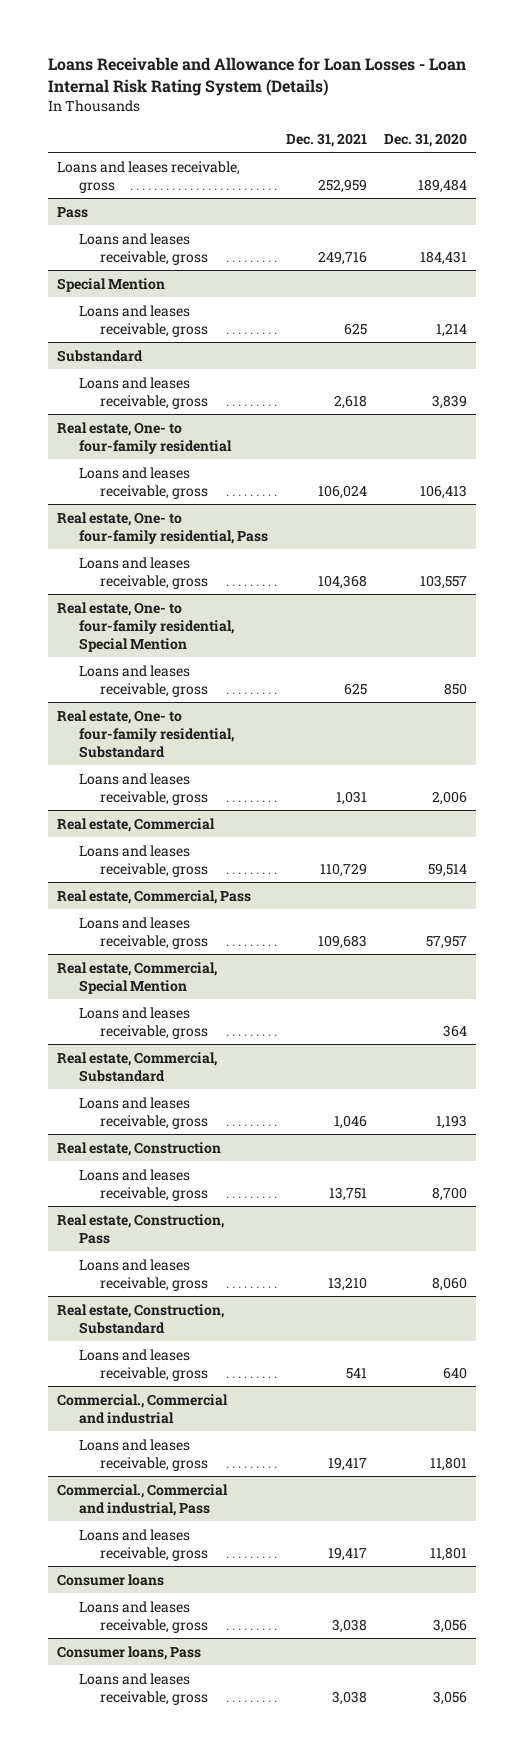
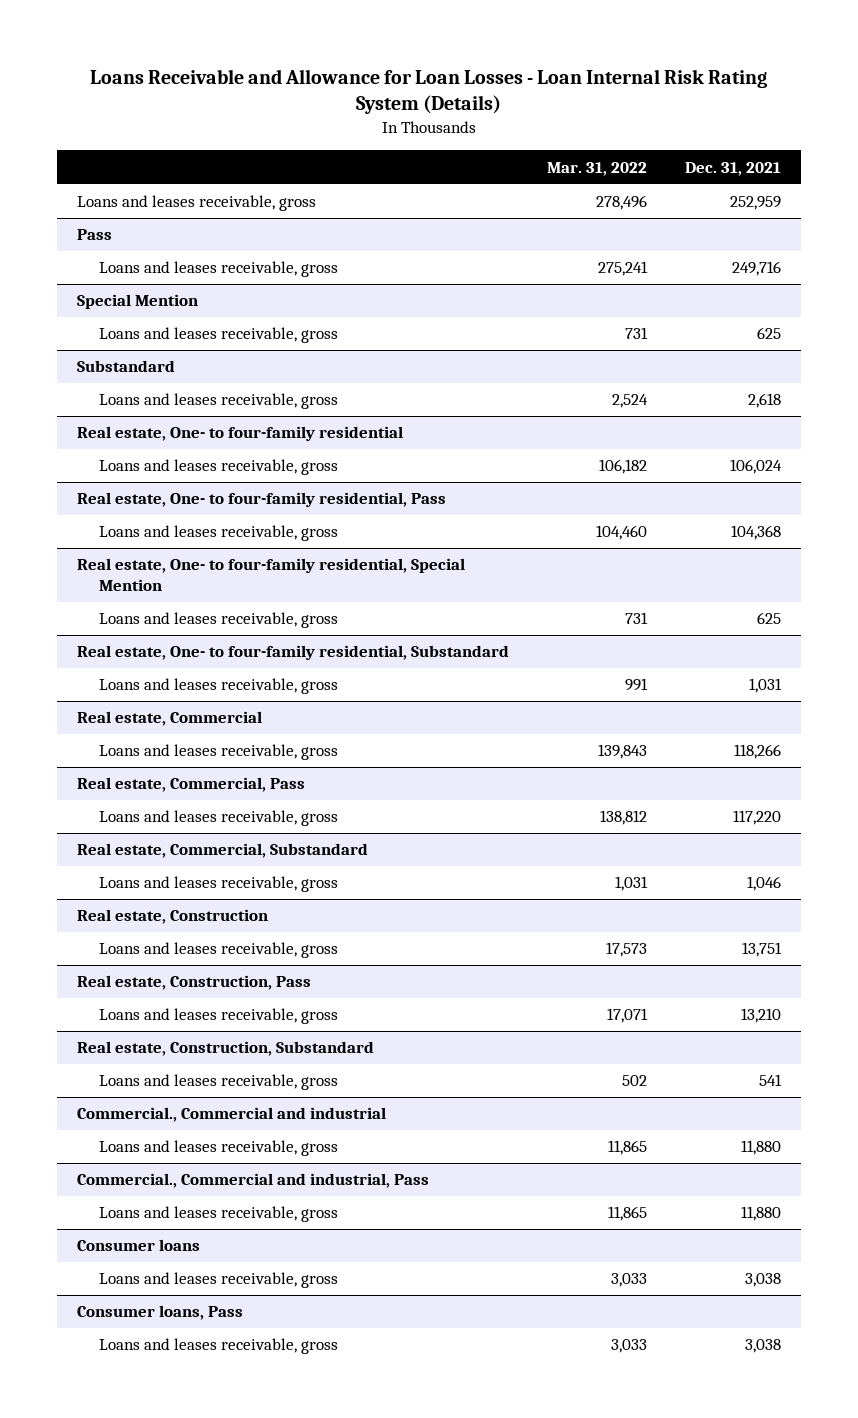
- | Dec. 31, 2021 | Dec. 31, 2020
+ | Mar. 31, 2022 | Dec. 31, 2021
@ Real estate, Commercial
- Loans and leases receivable, gross | 110,729 | 59,514
+ Loans and leases receivable, gross | 139,843 | 118,266
@ Real estate, Commercial, Pass
- Loans and leases receivable, gross | 109,683 | 57,957
- Real estate, Commercial, Special Mention
- Loans and leases receivable, gross | | 364
@ Real estate, Commercial, Pass
+ Loans and leases receivable, gross | 138,812 | 117,220
@ Commercial., Commercial and industrial
- Loans and leases receivable, gross | 19,417 | 11,801
+ Loans and leases receivable, gross | 11,865 | 11,880
@ Commercial., Commercial and industrial, Pass
- Loans and leases receivable, gross | 19,417 | 11,801
+ Loans and leases receivable, gross | 11,865 | 11,880

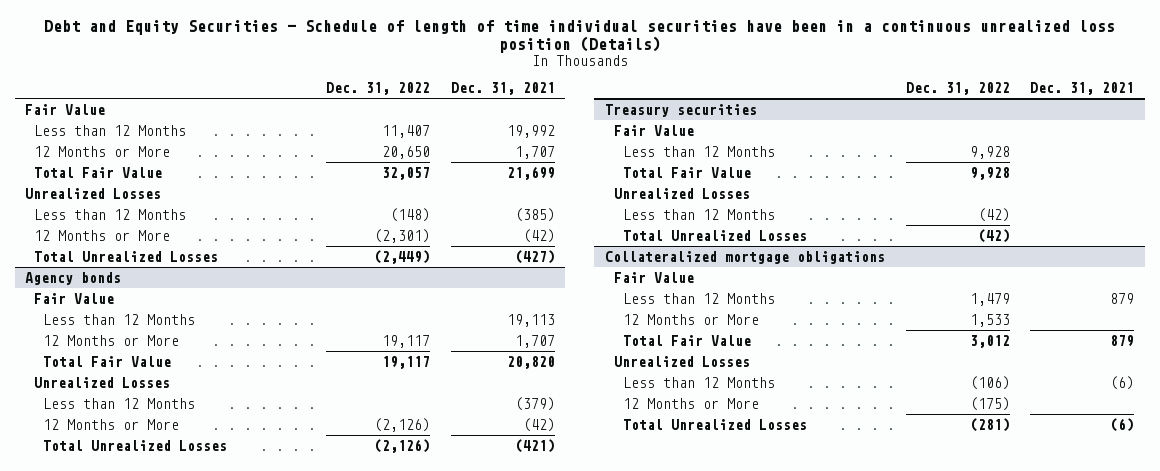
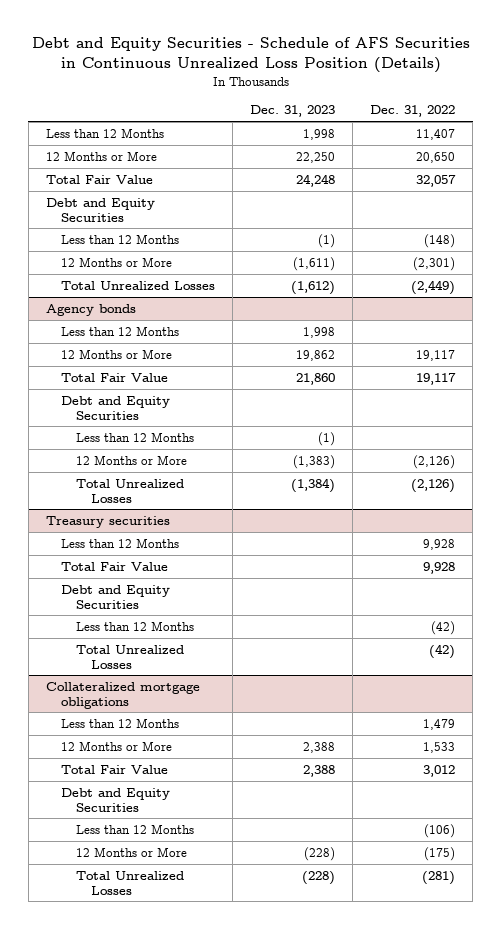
- Debt and Equity Securities - Schedule of length of time individual securities have been in a continuous unrealized loss position (Details)
+ Debt and Equity Securities - Schedule of AFS Securities in Continuous Unrealized Loss Position (Details)
- | Dec. 31, 2022 | Dec. 31, 2021
+ | Dec. 31, 2023 | Dec. 31, 2022
- Fair Value
- Unrealized Losses
+ Debt and Equity Securities
@ Agency bonds
- Fair Value
- Unrealized Losses
+ Debt and Equity Securities
@ Treasury securities
- Fair Value
- Unrealized Losses
+ Debt and Equity Securities
@ Collateralized mortgage obligations
- Fair Value
- Unrealized Losses
+ Debt and Equity Securities

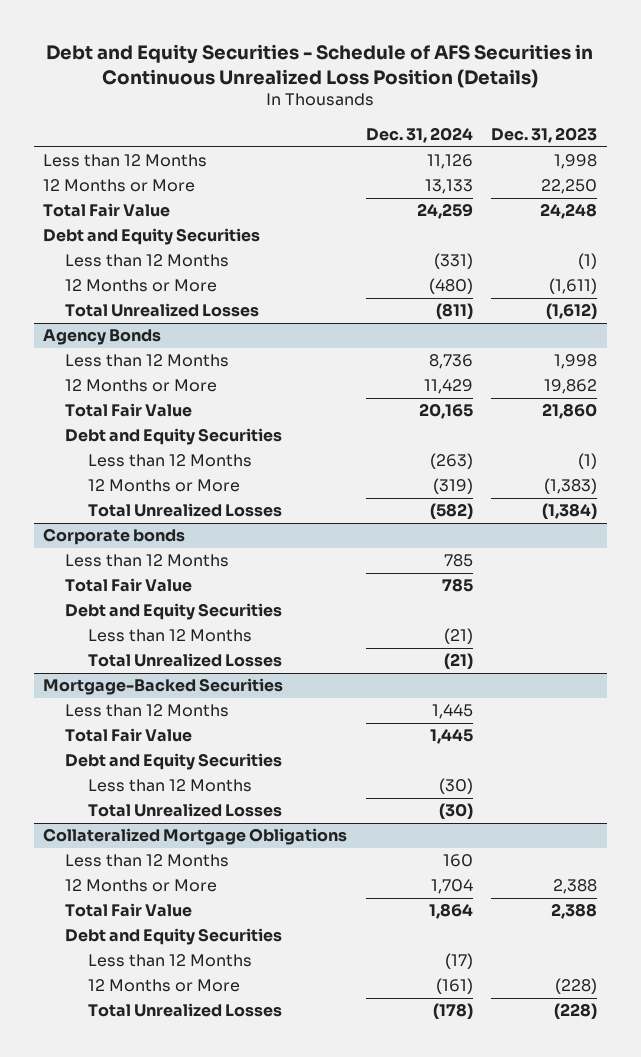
- | Dec. 31, 2023 | Dec. 31, 2022
+ | Dec. 31, 2024 | Dec. 31, 2023
- Agency bonds
+ Agency Bonds
- Treasury securities
+ Corporate bonds
- Collateralized mortgage obligations
+ Mortgage-Backed Securities
+ Total Fair Value | 1,445 |
+ Debt and Equity Securities
+ Less than 12 Months | (30) |
+ Total Unrealized Losses | (30) |
+ Collateralized Mortgage Obligations
+ Less than 12 Months | 160 |

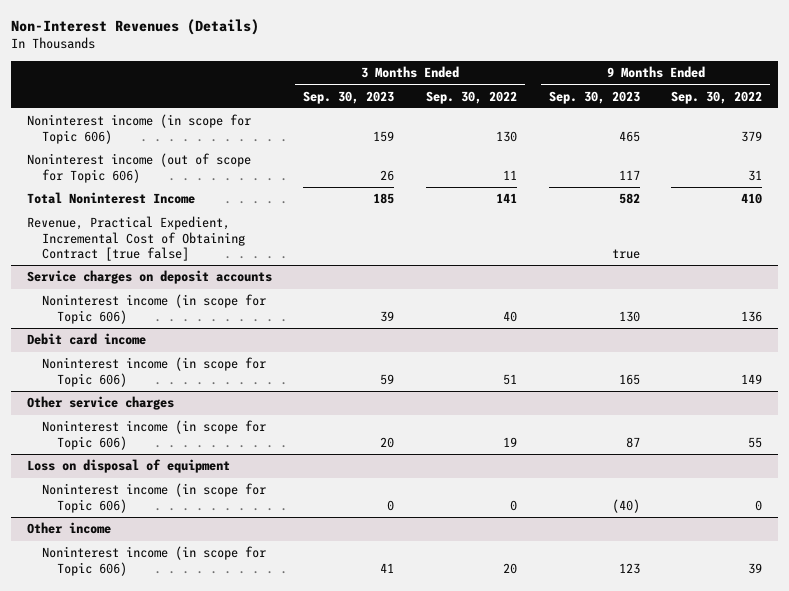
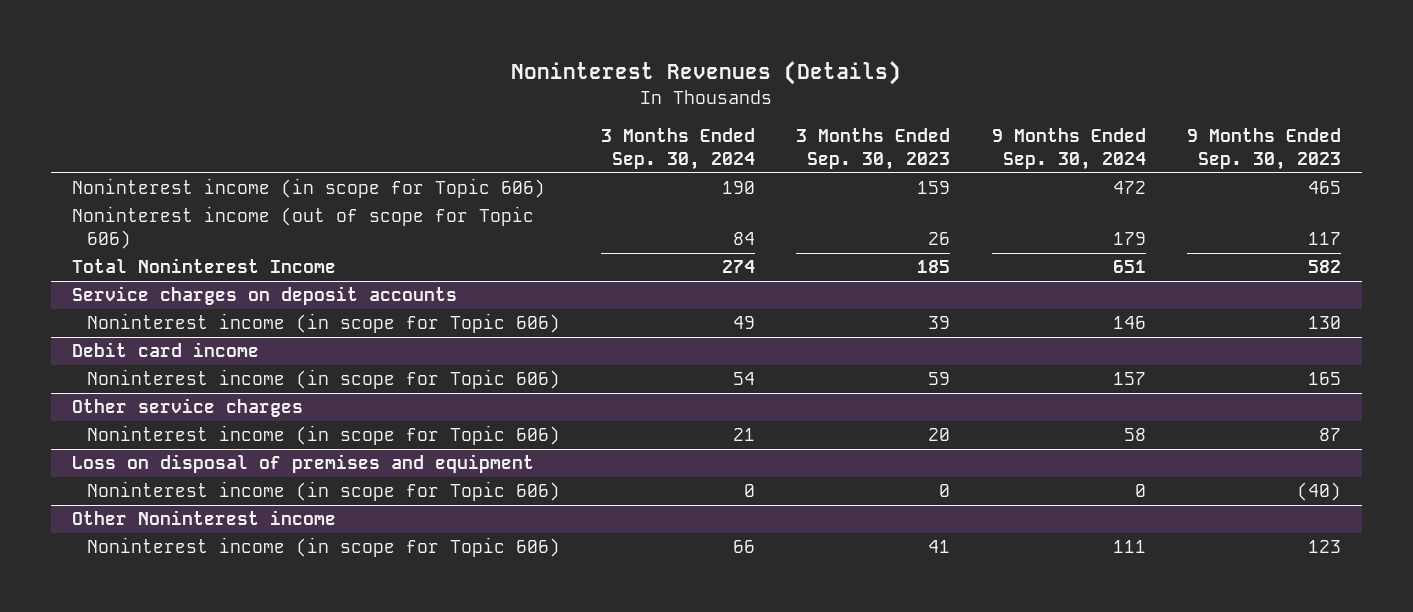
- Non-Interest Revenues (Details)
+ Noninterest Revenues (Details)
- | 3 Months Ended Sep. 30, 2023 | 3 Months Ended Sep. 30, 2022 | 9 Months Ended Sep. 30, 2023 | 9 Months Ended Sep. 30, 2022
+ | 3 Months Ended Sep. 30, 2024 | 3 Months Ended Sep. 30, 2023 | 9 Months Ended Sep. 30, 2024 | 9 Months Ended Sep. 30, 2023
- Revenue, Practical Expedient, Incremental Cost of Obtaining Contract [true false] | | | true |
- Loss on disposal of equipment
+ Loss on disposal of premises and equipment
- Other income
+ Other Noninterest income

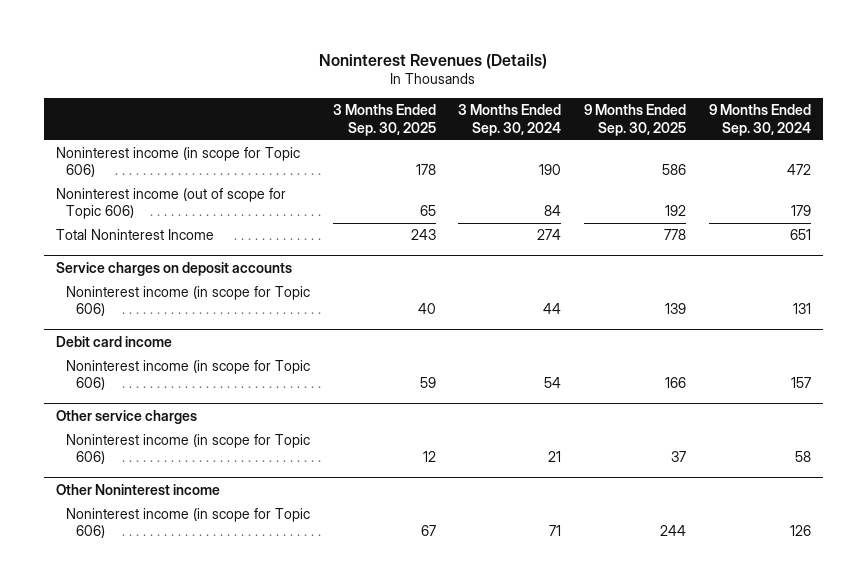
- | 3 Months Ended Sep. 30, 2024 | 3 Months Ended Sep. 30, 2023 | 9 Months Ended Sep. 30, 2024 | 9 Months Ended Sep. 30, 2023
+ | 3 Months Ended Sep. 30, 2025 | 3 Months Ended Sep. 30, 2024 | 9 Months Ended Sep. 30, 2025 | 9 Months Ended Sep. 30, 2024
@ Service charges on deposit accounts
- Noninterest income (in scope for Topic 606) | 49 | 39 | 146 | 130
+ Noninterest income (in scope for Topic 606) | 40 | 44 | 139 | 131
- Loss on disposal of premises and equipment
- Noninterest income (in scope for Topic 606) | 0 | 0 | 0 | (40)
@ Other Noninterest income
- Noninterest income (in scope for Topic 606) | 66 | 41 | 111 | 123
+ Noninterest income (in scope for Topic 606) | 67 | 71 | 244 | 126

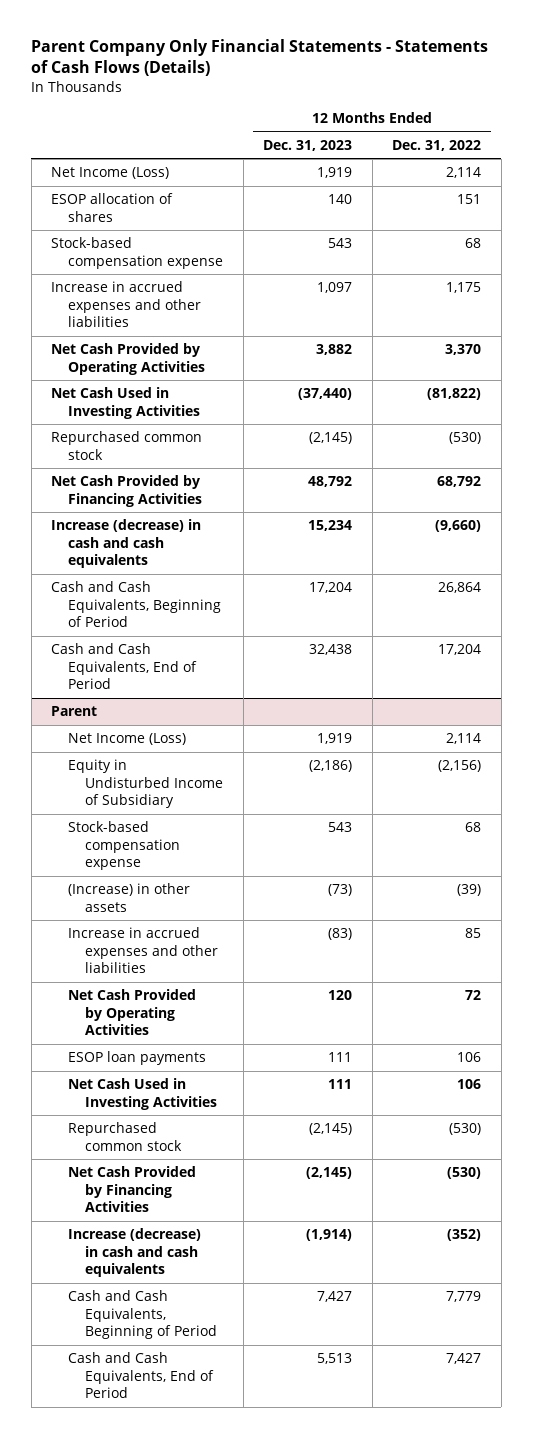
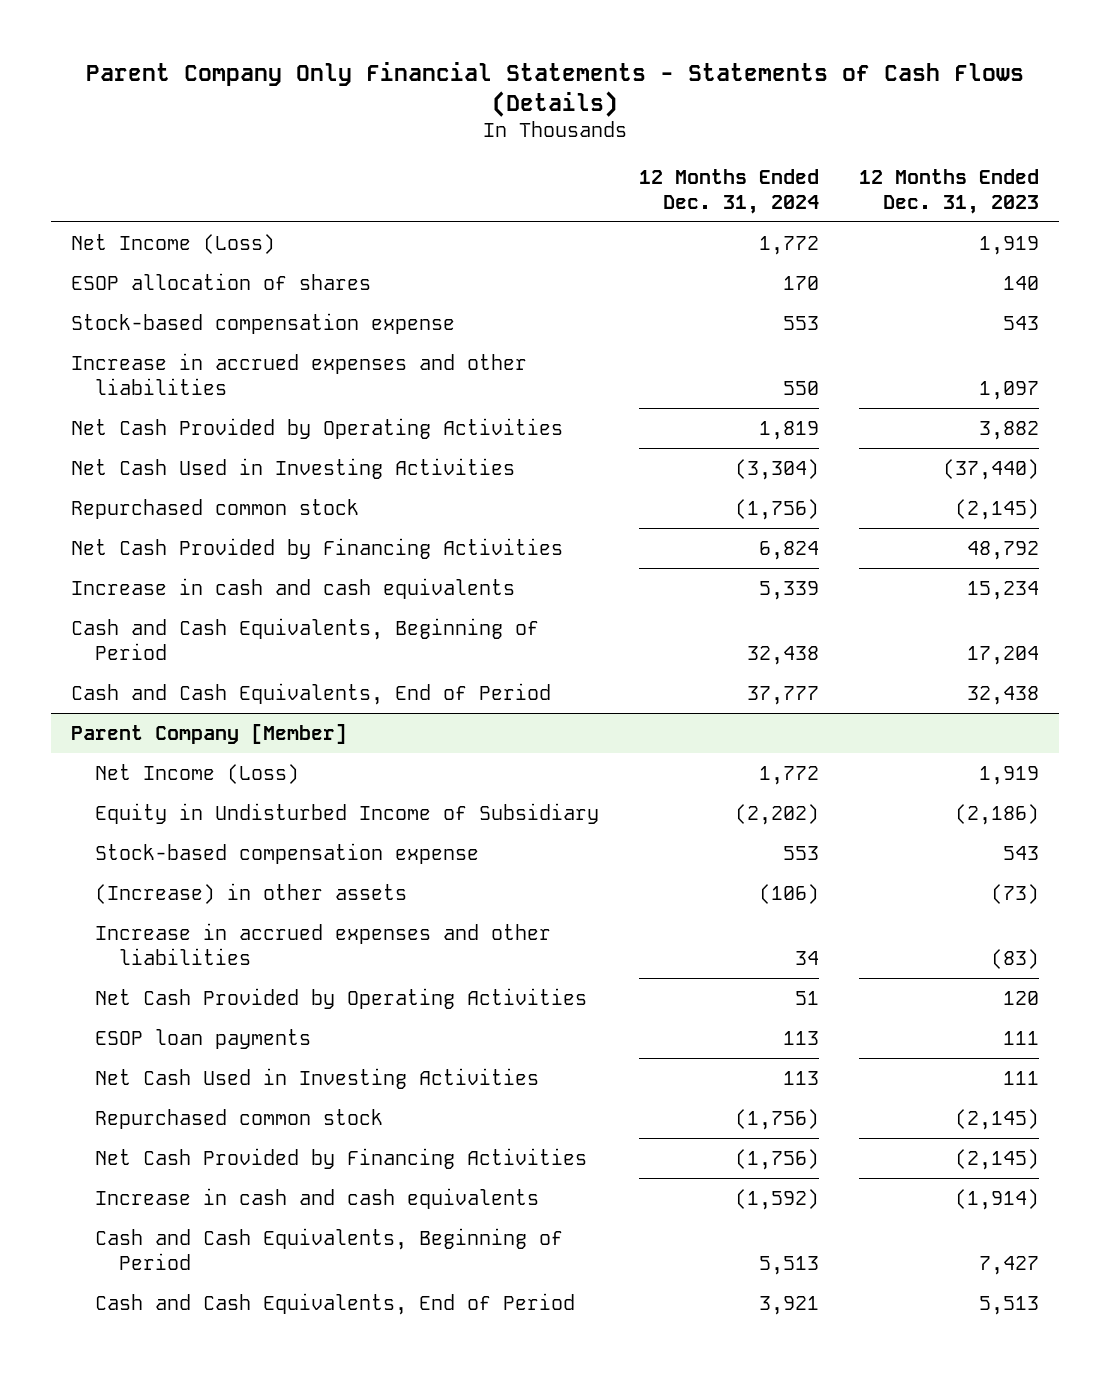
- | 12 Months Ended Dec. 31, 2023 | 12 Months Ended Dec. 31, 2022
+ | 12 Months Ended Dec. 31, 2024 | 12 Months Ended Dec. 31, 2023
- Increase (decrease) in cash and cash equivalents | 15,234 | (9,660)
+ Increase in cash and cash equivalents | 5,339 | 15,234
- Parent
+ Parent Company [Member]
- Increase (decrease) in cash and cash equivalents | (1,914) | (352)
+ Increase in cash and cash equivalents | (1,592) | (1,914)

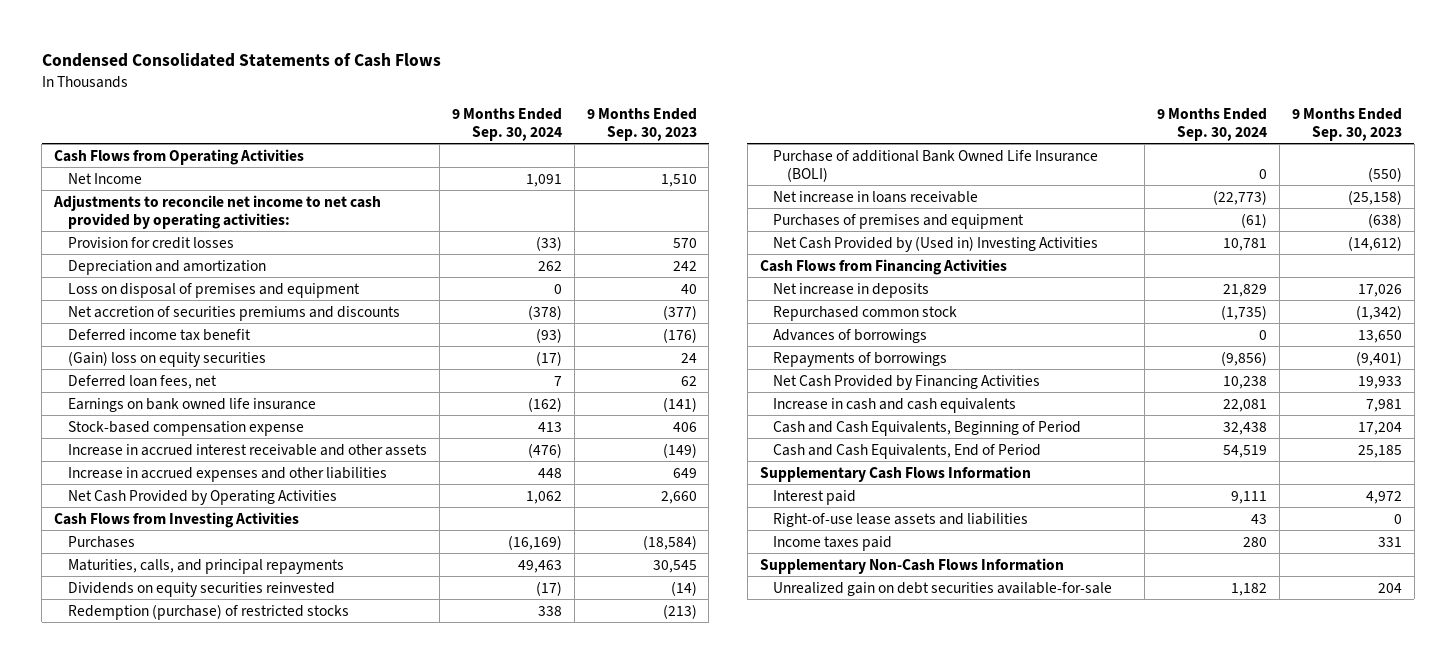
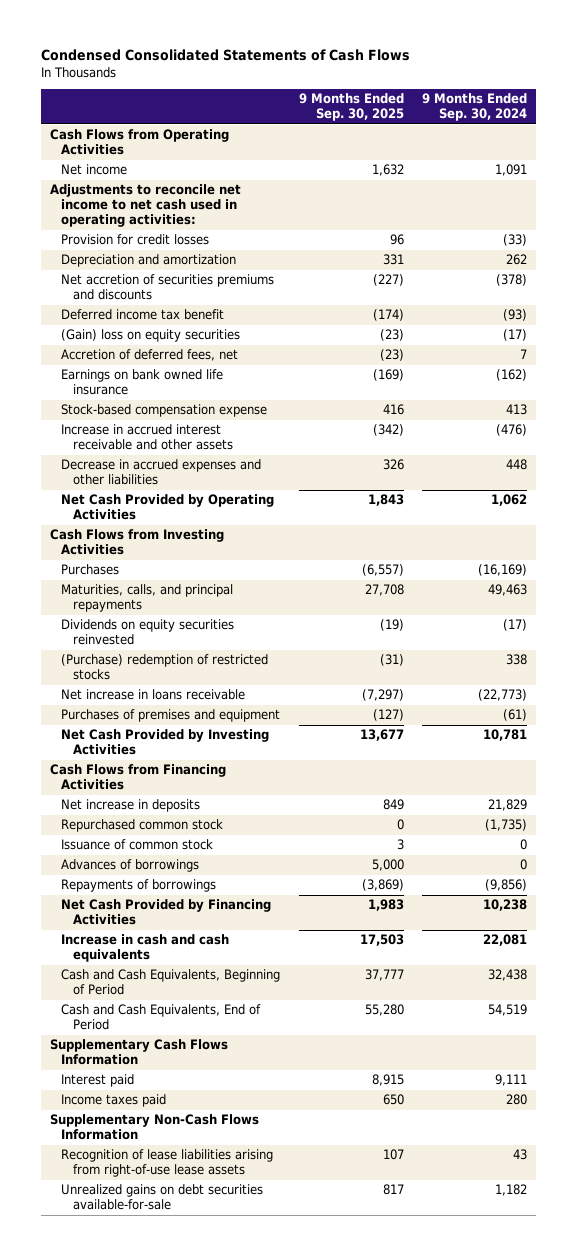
- | 9 Months Ended Sep. 30, 2024 | 9 Months Ended Sep. 30, 2023
+ | 9 Months Ended Sep. 30, 2025 | 9 Months Ended Sep. 30, 2024
- Net Income | 1,091 | 1,510
- Adjustments to reconcile net income to net cash provided by operating activities:
+ Net income | 1,632 | 1,091
+ Adjustments to reconcile net income to net cash used in operating activities:
- Loss on disposal of premises and equipment | 0 | 40
- Deferred loan fees, net | 7 | 62
+ Accretion of deferred fees, net | (23) | 7
- Increase in accrued expenses and other liabilities | 448 | 649
+ Decrease in accrued expenses and other liabilities | 326 | 448
- Redemption (purchase) of restricted stocks | 338 | (213)
- Purchase of additional Bank Owned Life Insurance (BOLI) | 0 | (550)
+ (Purchase) redemption of restricted stocks | (31) | 338
- Net Cash Provided by (Used in) Investing Activities | 10,781 | (14,612)
+ Net Cash Provided by Investing Activities | 13,677 | 10,781
+ Issuance of common stock | 3 | 0
- Right-of-use lease assets and liabilities | 43 | 0
- Unrealized gain on debt securities available-for-sale | 1,182 | 204
+ Recognition of lease liabilities arising from right-of-use lease assets | 107 | 43
+ Unrealized gains on debt securities available-for-sale | 817 | 1,182

